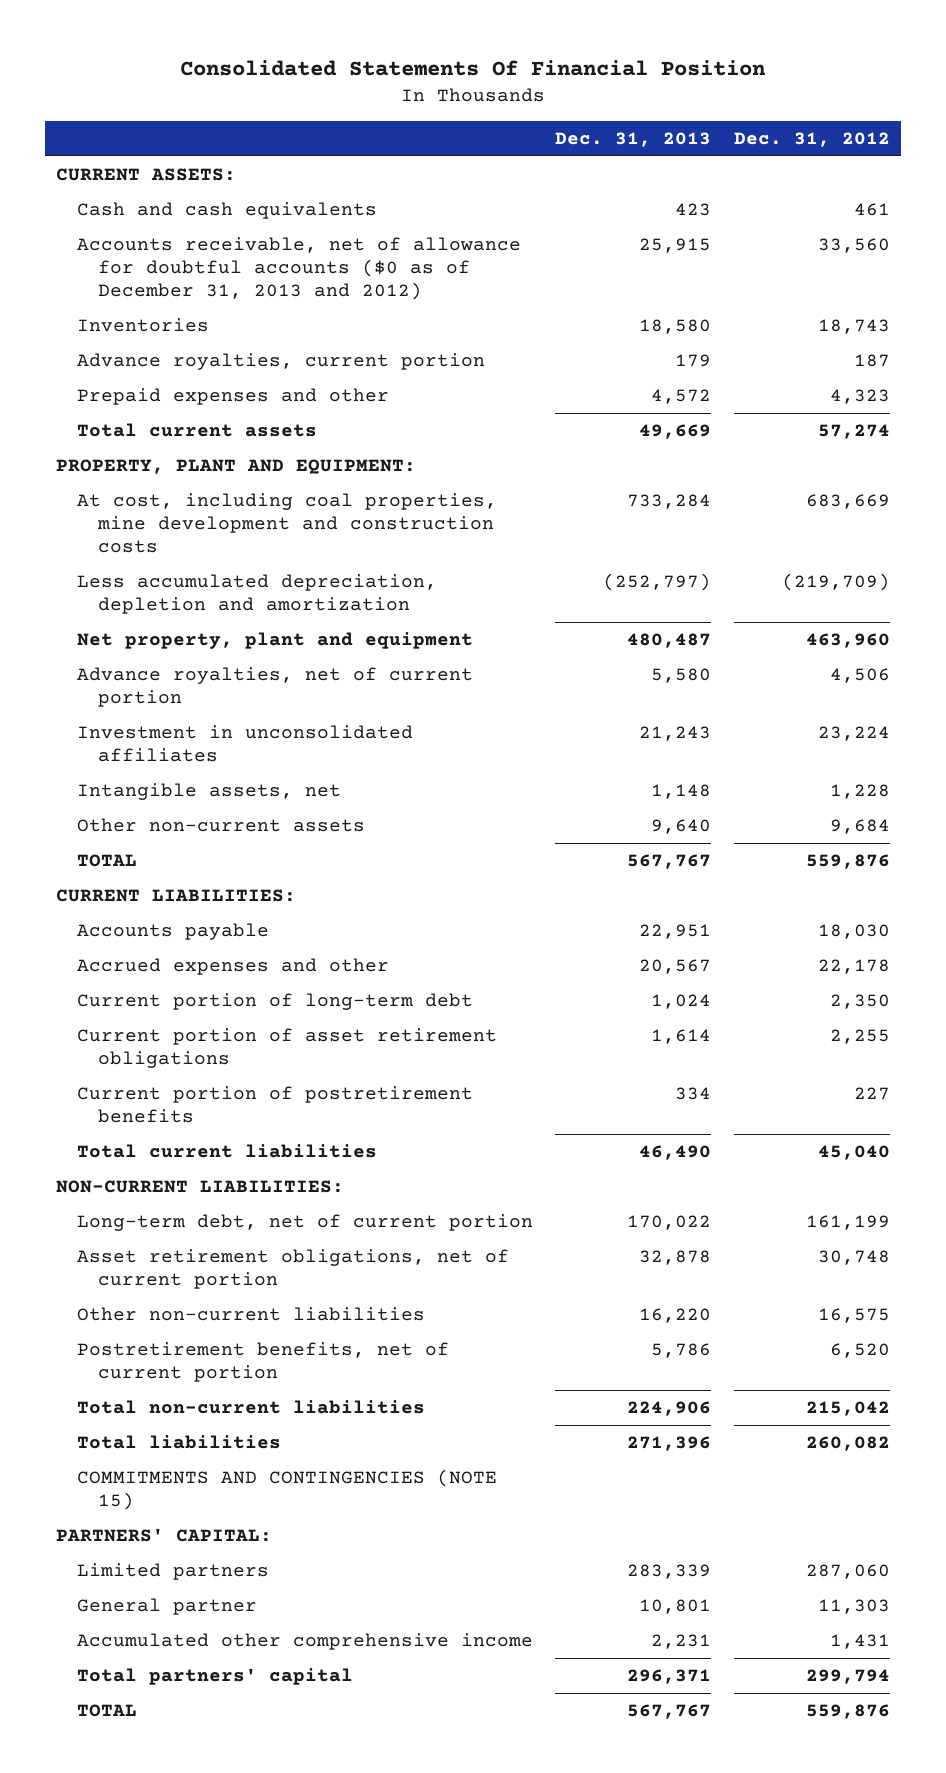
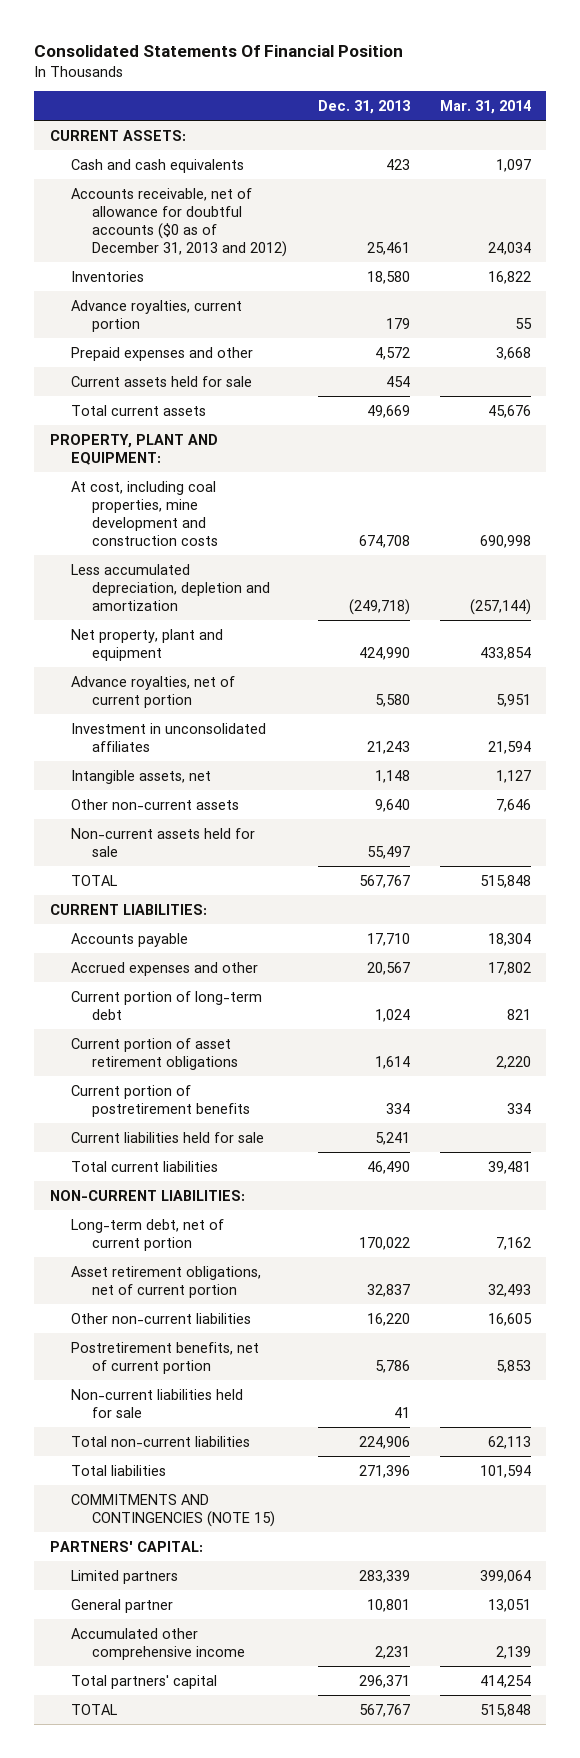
- | Dec. 31, 2013 | Dec. 31, 2012
+ | Dec. 31, 2013 | Mar. 31, 2014
- Accounts receivable, net of allowance for doubtful accounts ($0 as of December 31, 2013 and 2012) | 25,915 | 33,560
+ Accounts receivable, net of allowance for doubtful accounts ($0 as of December 31, 2013 and 2012) | 25,461 | 24,034
+ Current assets held for sale | 454 |
- At cost, including coal properties, mine development and construction costs | 733,284 | 683,669
- Less accumulated depreciation, depletion and amortization | (252,797) | (219,709)
- Net property, plant and equipment | 480,487 | 463,960
+ At cost, including coal properties, mine development and construction costs | 674,708 | 690,998
+ Less accumulated depreciation, depletion and amortization | (249,718) | (257,144)
+ Net property, plant and equipment | 424,990 | 433,854
+ Non-current assets held for sale | 55,497 |
- Accounts payable | 22,951 | 18,030
+ Accounts payable | 17,710 | 18,304
+ Current liabilities held for sale | 5,241 |
- Asset retirement obligations, net of current portion | 32,878 | 30,748
+ Asset retirement obligations, net of current portion | 32,837 | 32,493
+ Non-current liabilities held for sale | 41 |

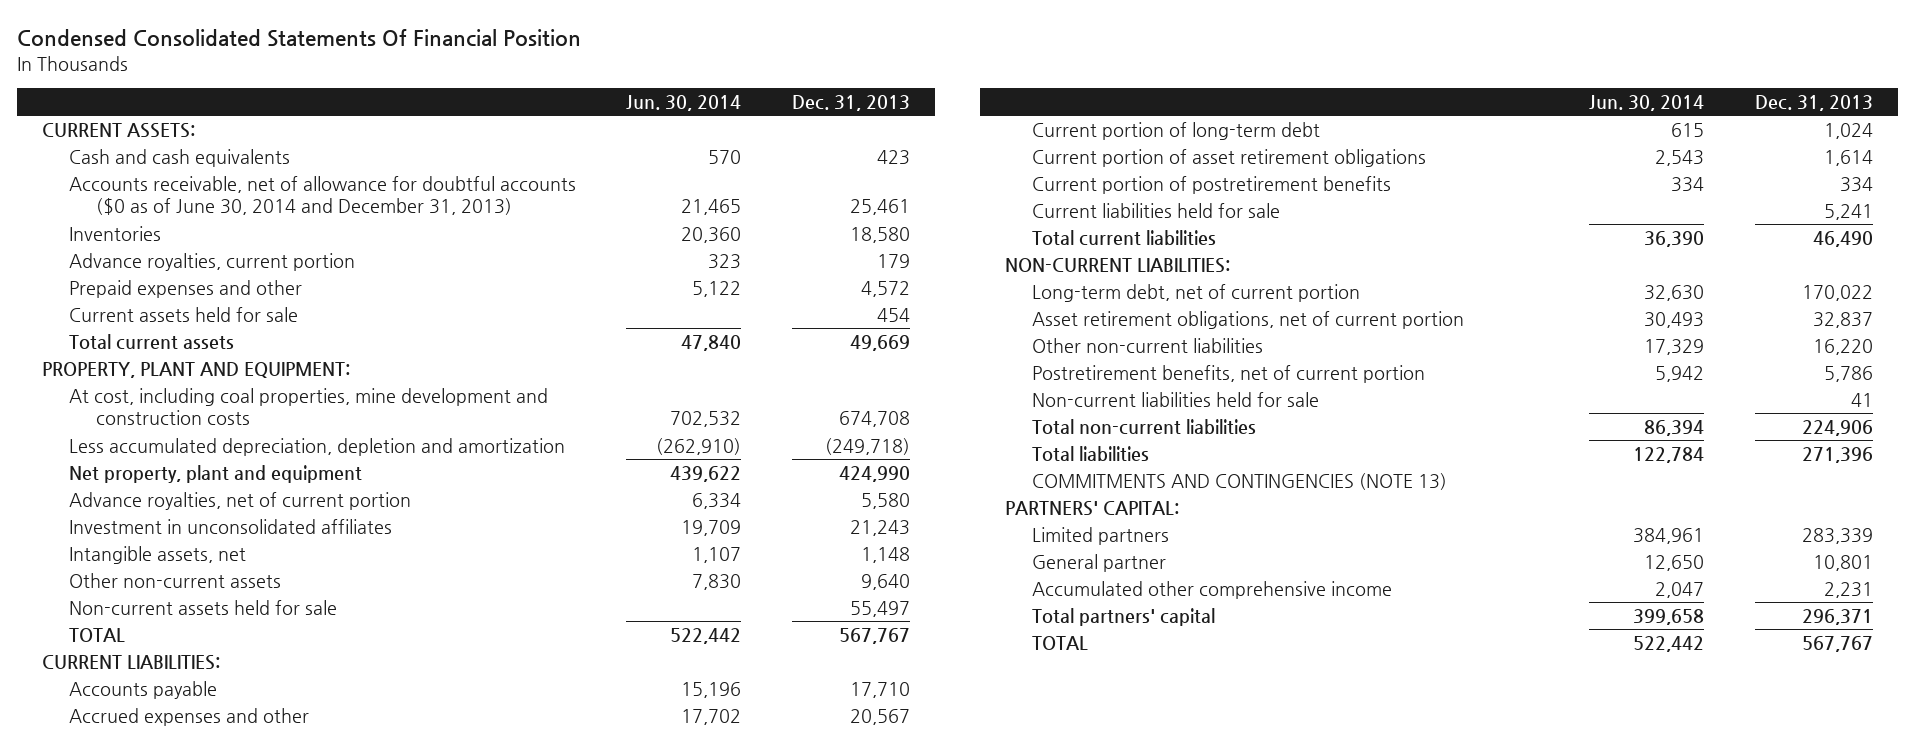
- Consolidated Statements Of Financial Position
+ Condensed Consolidated Statements Of Financial Position
- | Dec. 31, 2013 | Mar. 31, 2014
+ | Jun. 30, 2014 | Dec. 31, 2013
- Accounts receivable, net of allowance for doubtful accounts ($0 as of December 31, 2013 and 2012) | 25,461 | 24,034
+ Accounts receivable, net of allowance for doubtful accounts ($0 as of June 30, 2014 and December 31, 2013) | 21,465 | 25,461
- COMMITMENTS AND CONTINGENCIES (NOTE 15)
+ COMMITMENTS AND CONTINGENCIES (NOTE 13)

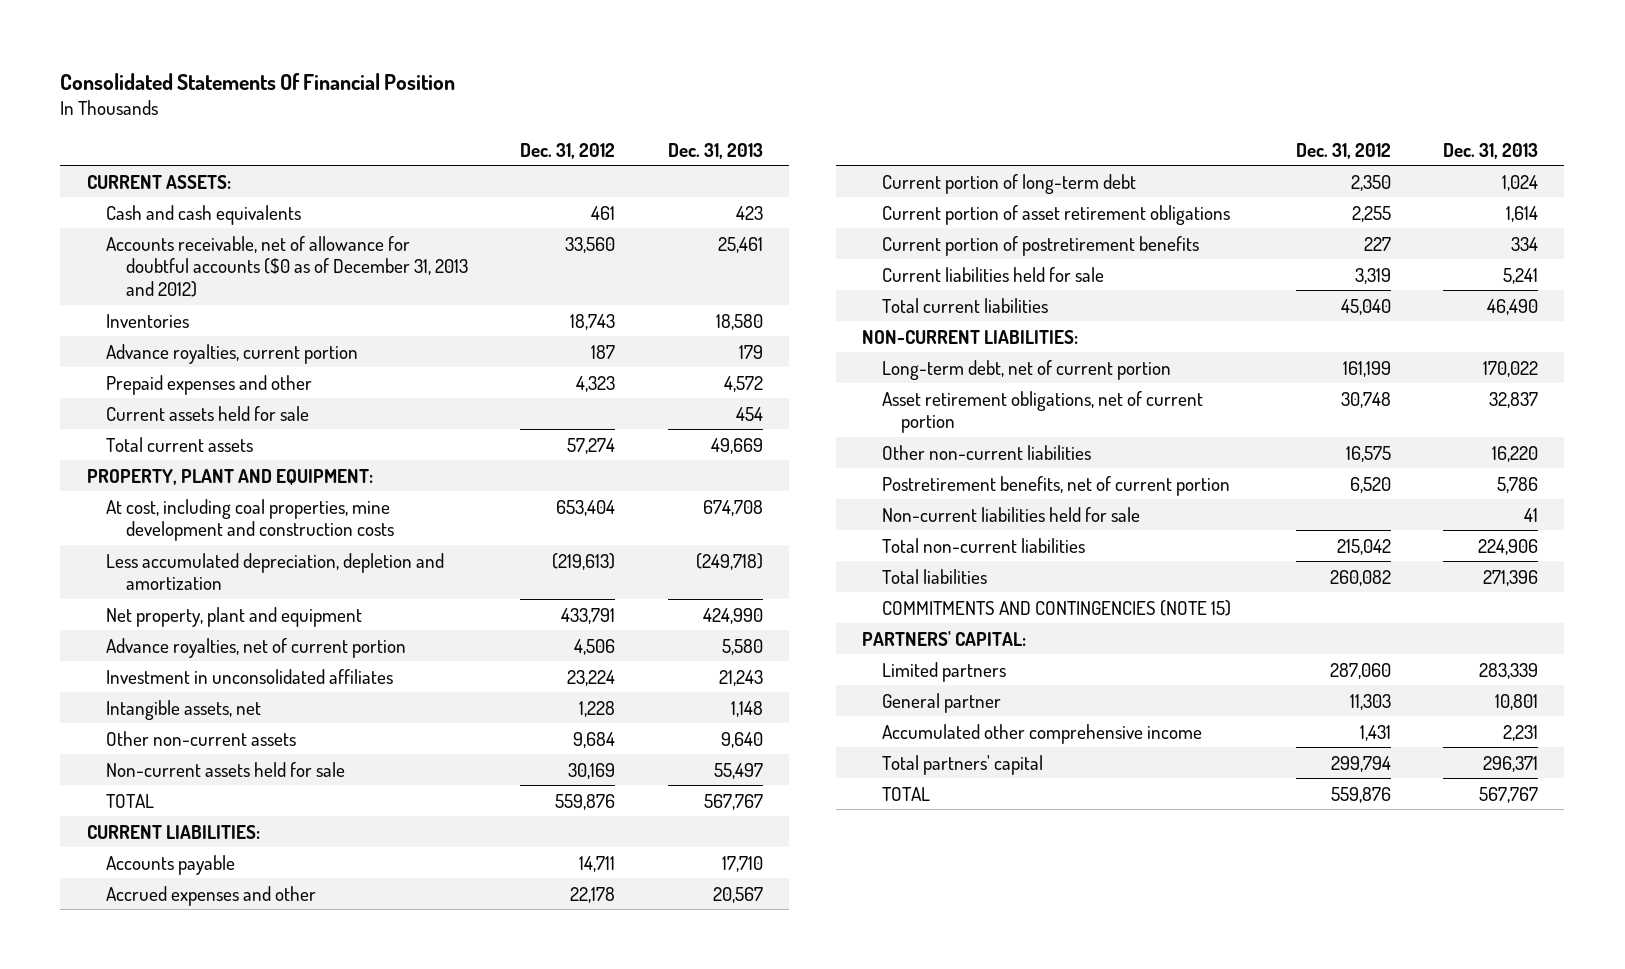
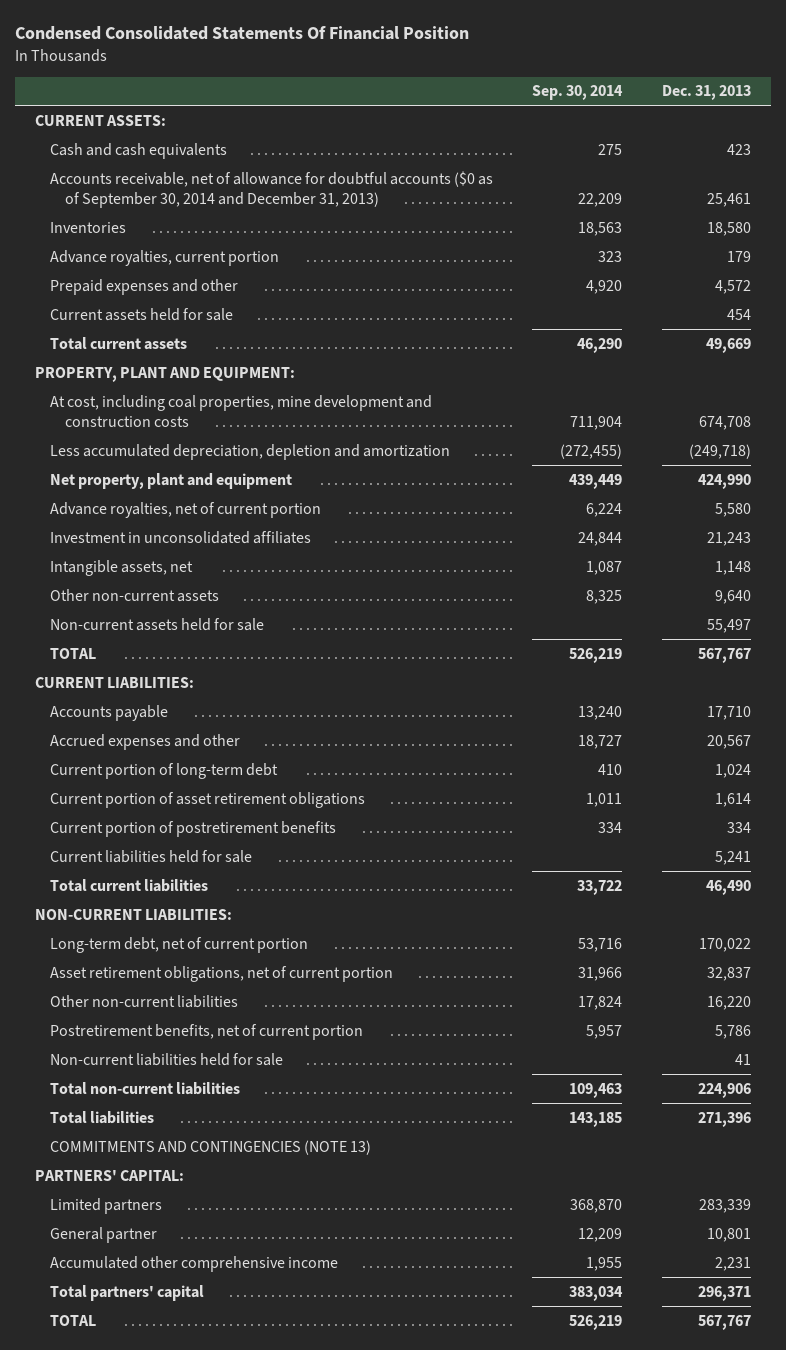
- Consolidated Statements Of Financial Position
+ Condensed Consolidated Statements Of Financial Position
- | Dec. 31, 2012 | Dec. 31, 2013
+ | Sep. 30, 2014 | Dec. 31, 2013
- Accounts receivable, net of allowance for doubtful accounts ($0 as of December 31, 2013 and 2012) | 33,560 | 25,461
+ Accounts receivable, net of allowance for doubtful accounts ($0 as of September 30, 2014 and December 31, 2013) | 22,209 | 25,461
- COMMITMENTS AND CONTINGENCIES (NOTE 15)
+ COMMITMENTS AND CONTINGENCIES (NOTE 13)

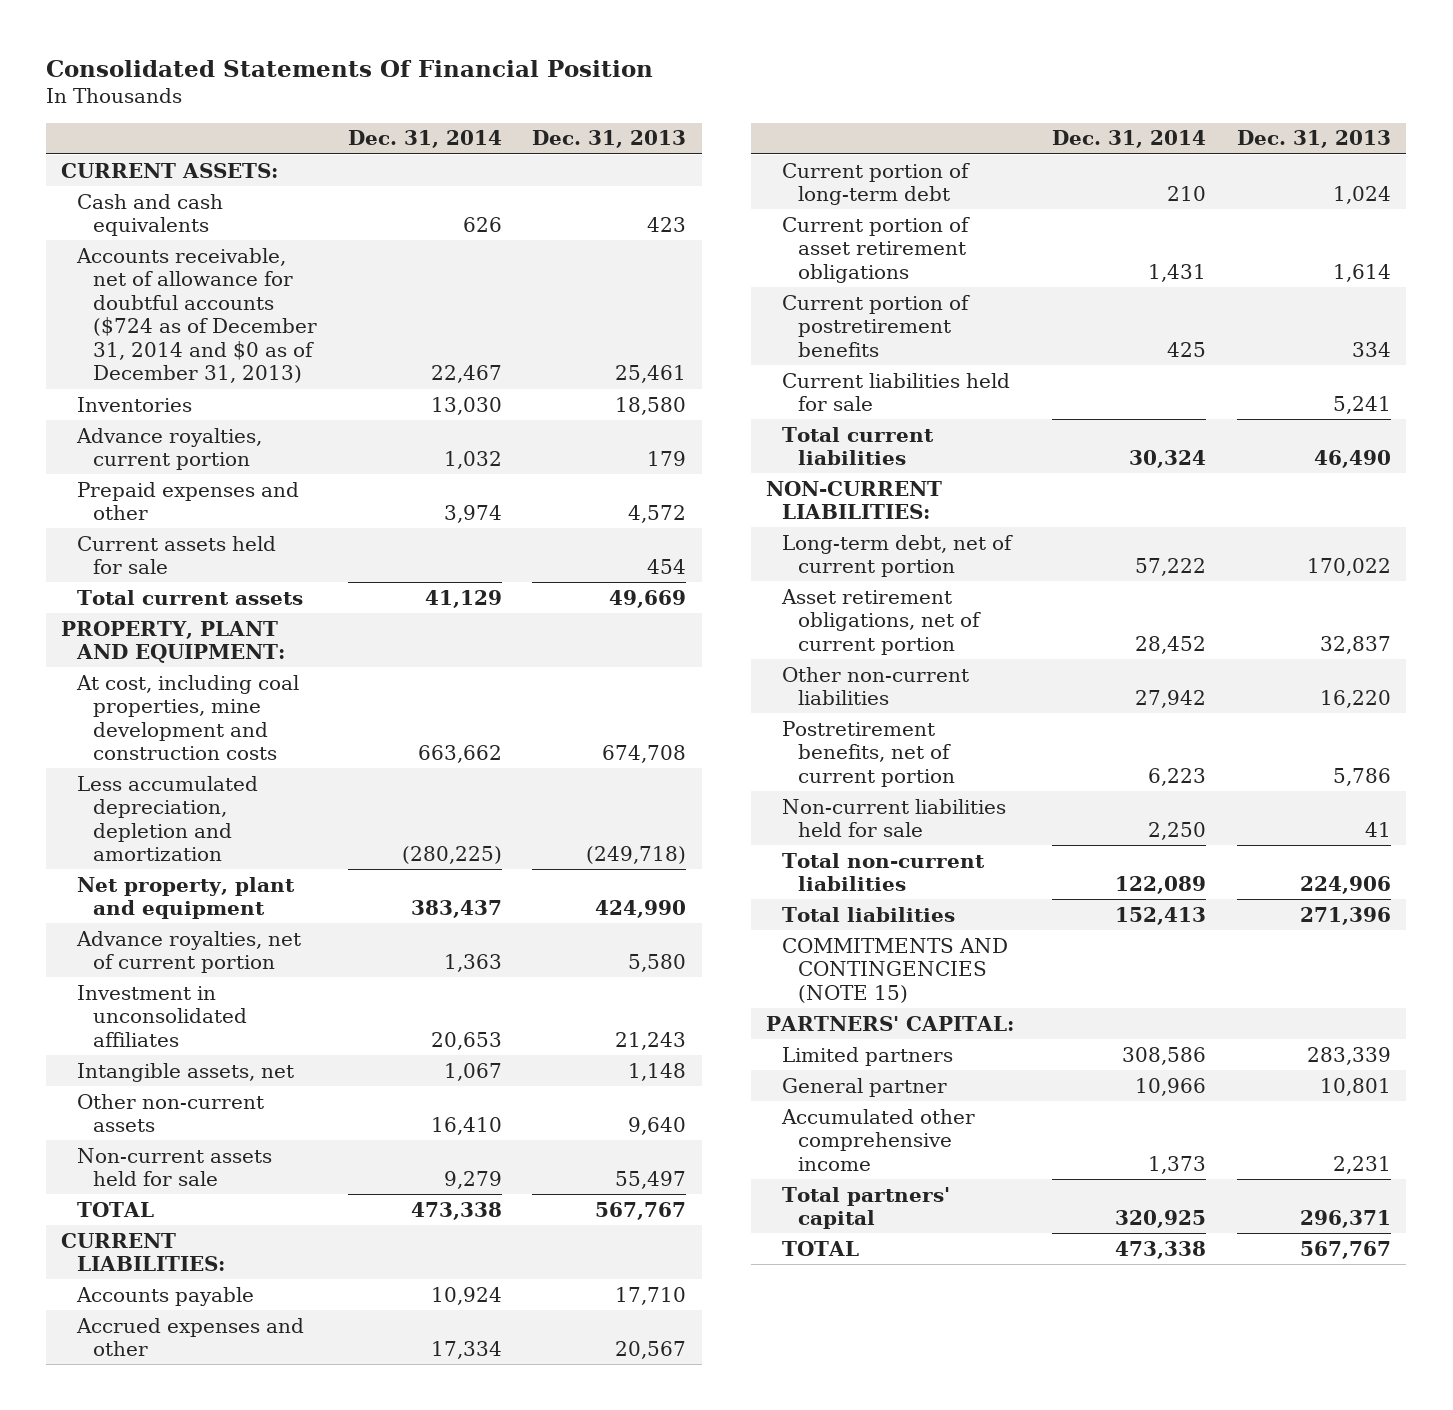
- Condensed Consolidated Statements Of Financial Position
+ Consolidated Statements Of Financial Position
- | Sep. 30, 2014 | Dec. 31, 2013
+ | Dec. 31, 2014 | Dec. 31, 2013
- Accounts receivable, net of allowance for doubtful accounts ($0 as of September 30, 2014 and December 31, 2013) | 22,209 | 25,461
+ Accounts receivable, net of allowance for doubtful accounts ($724 as of December 31, 2014 and $0 as of December 31, 2013) | 22,467 | 25,461
- COMMITMENTS AND CONTINGENCIES (NOTE 13)
+ COMMITMENTS AND CONTINGENCIES (NOTE 15)

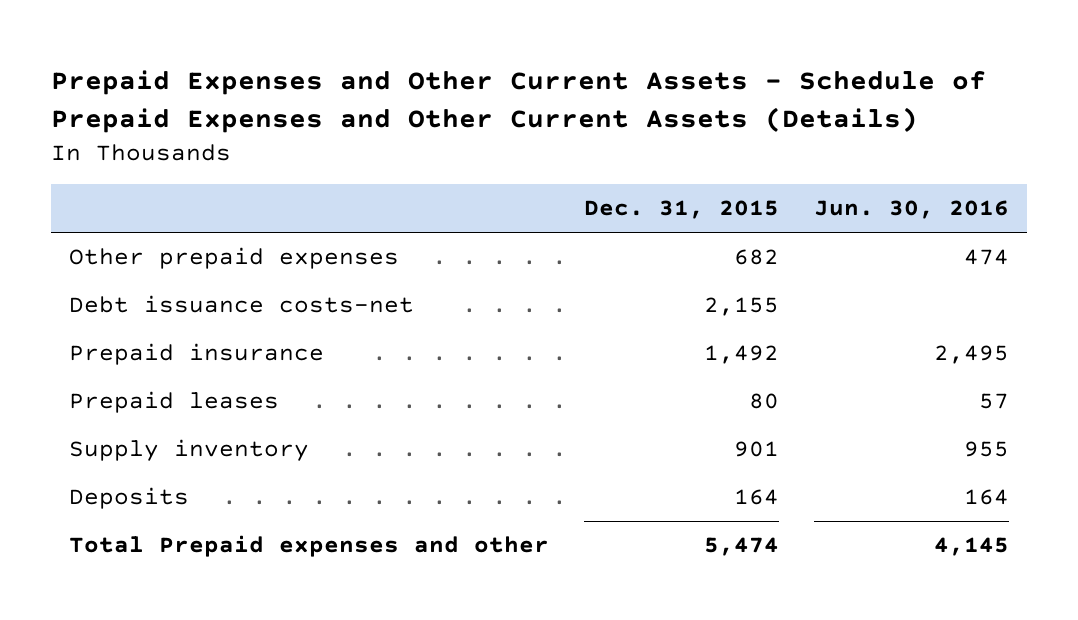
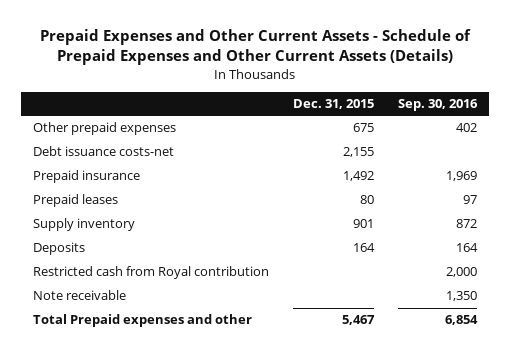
- | Dec. 31, 2015 | Jun. 30, 2016
+ | Dec. 31, 2015 | Sep. 30, 2016
- Other prepaid expenses | 682 | 474
+ Other prepaid expenses | 675 | 402
- Total Prepaid expenses and other | 5,474 | 4,145
+ Restricted cash from Royal contribution | | 2,000
+ Note receivable | | 1,350
+ Total Prepaid expenses and other | 5,467 | 6,854

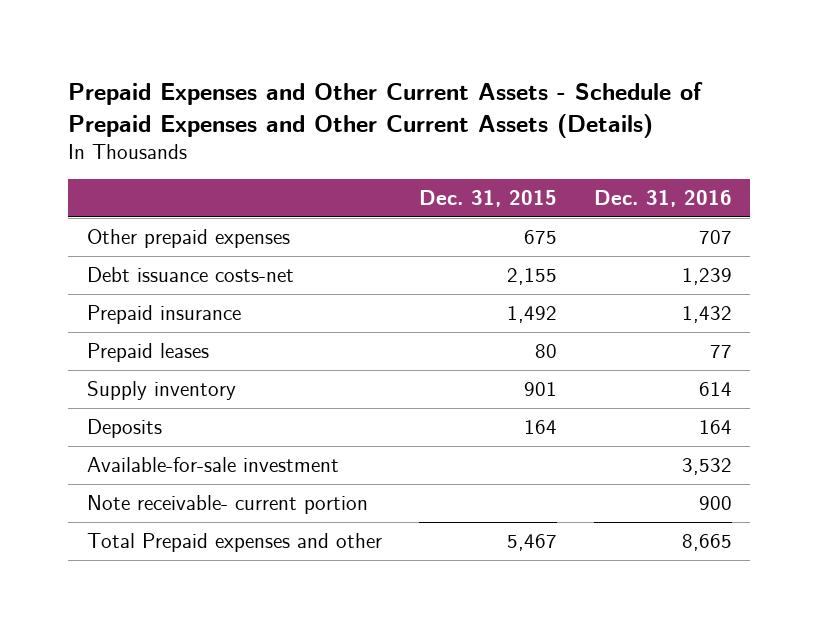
- | Dec. 31, 2015 | Sep. 30, 2016
+ | Dec. 31, 2015 | Dec. 31, 2016
- Restricted cash from Royal contribution | | 2,000
- Note receivable | | 1,350
+ Available-for-sale investment | | 3,532
+ Note receivable- current portion | | 900

